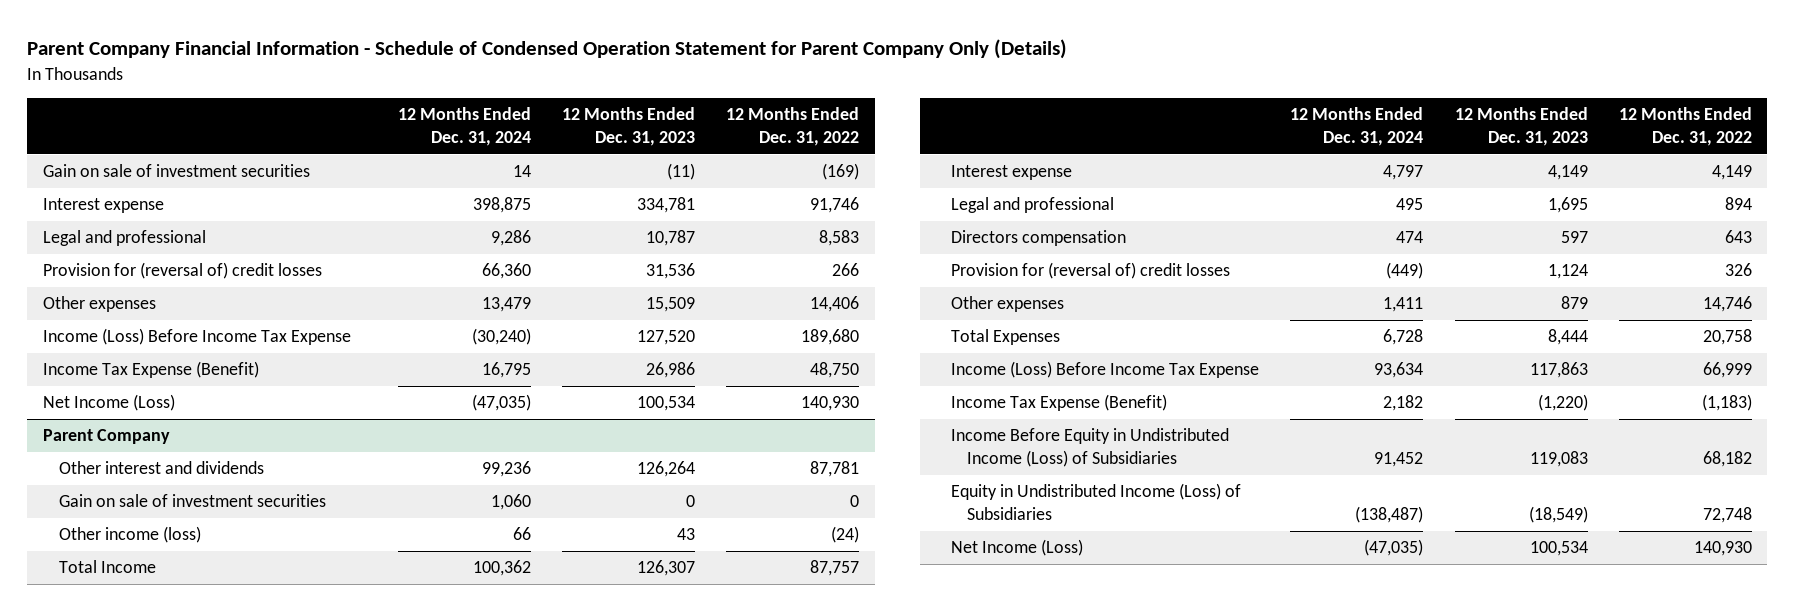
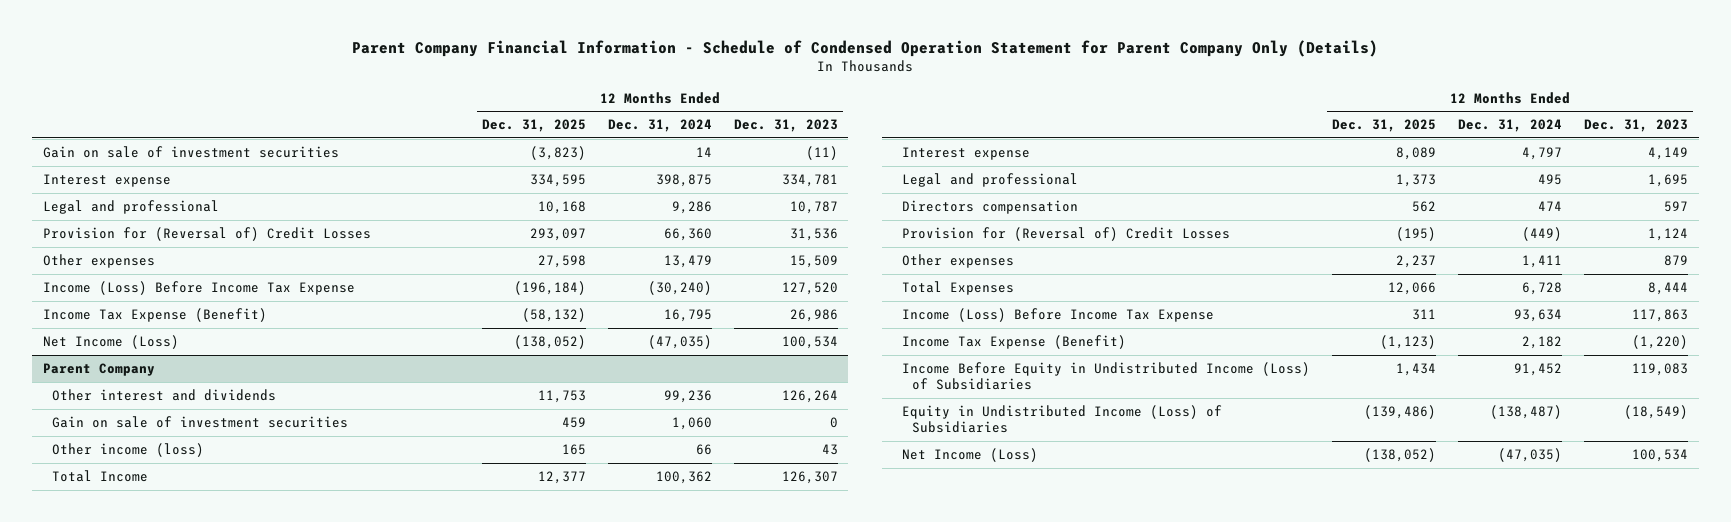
- | 12 Months Ended Dec. 31, 2024 | 12 Months Ended Dec. 31, 2023 | 12 Months Ended Dec. 31, 2022
+ | 12 Months Ended Dec. 31, 2025 | 12 Months Ended Dec. 31, 2024 | 12 Months Ended Dec. 31, 2023
- Provision for (reversal of) credit losses | 66,360 | 31,536 | 266
+ Provision for (Reversal of) Credit Losses | 293,097 | 66,360 | 31,536
@ Parent Company
- Provision for (reversal of) credit losses | (449) | 1,124 | 326
+ Provision for (Reversal of) Credit Losses | (195) | (449) | 1,124

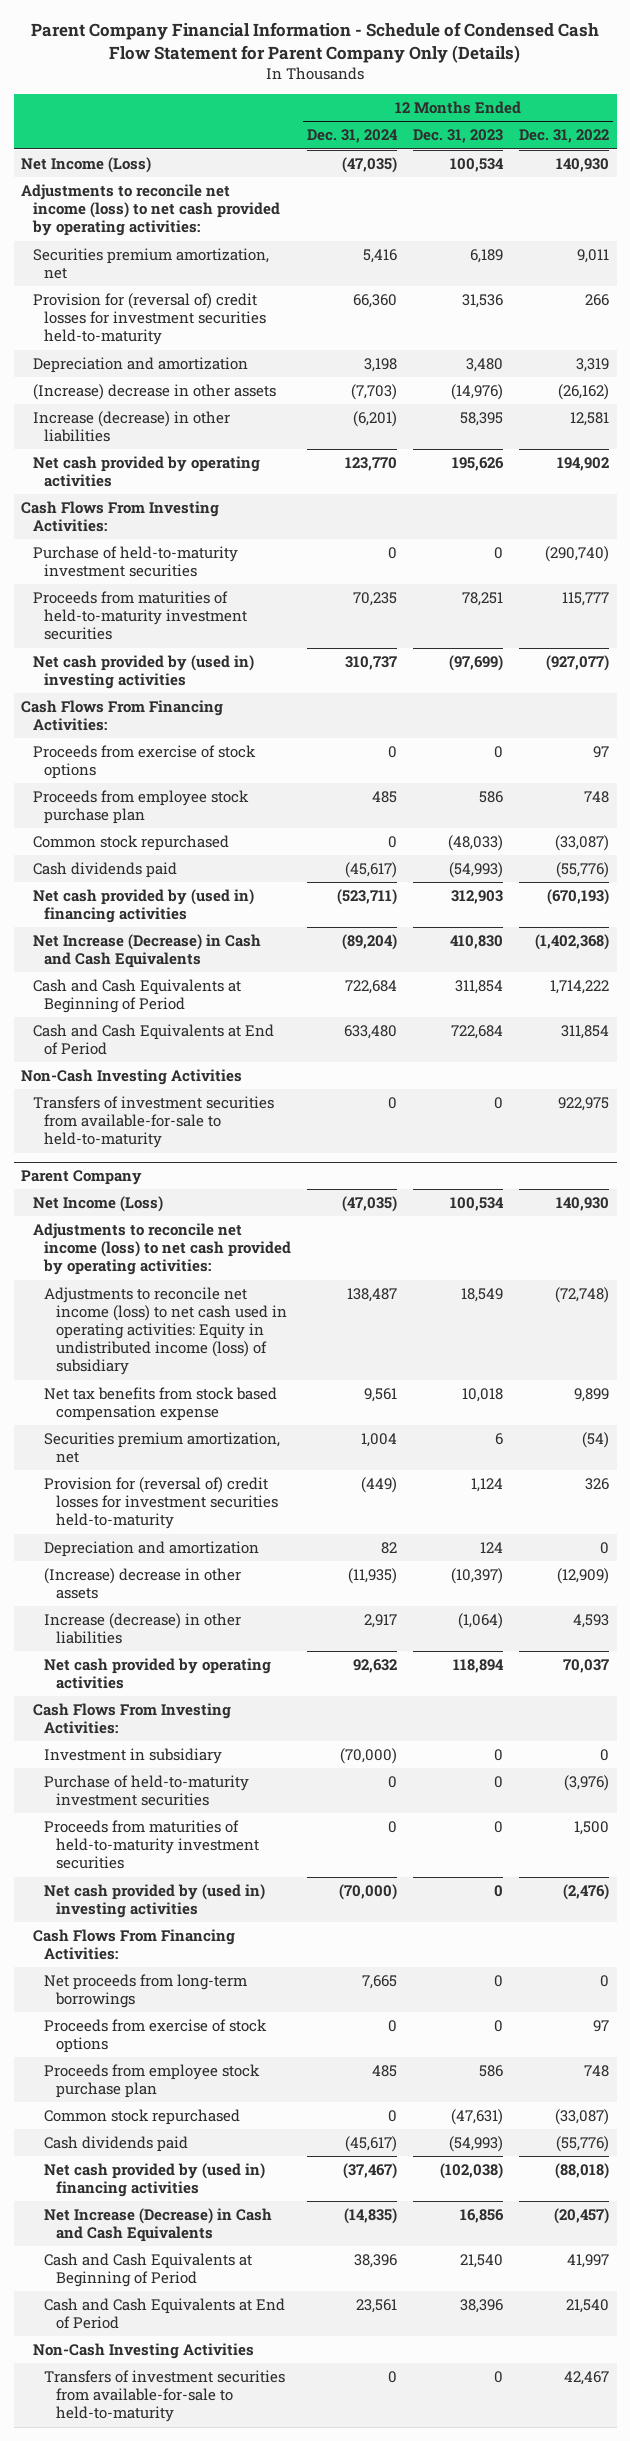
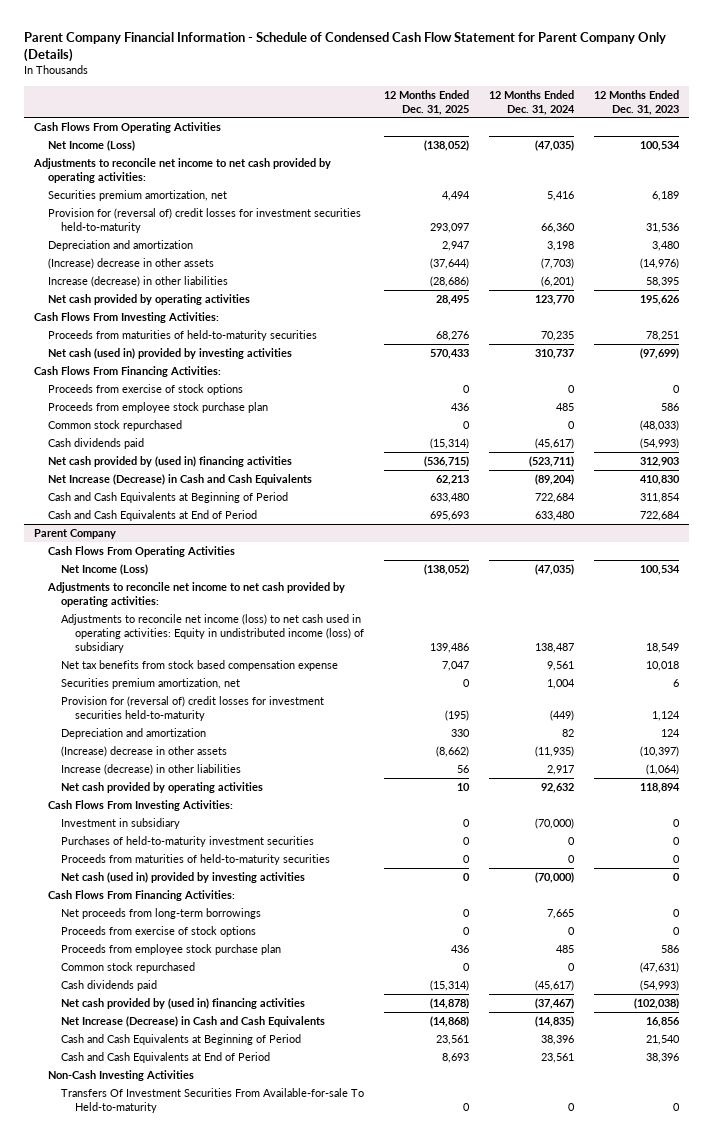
- | 12 Months Ended Dec. 31, 2024 | 12 Months Ended Dec. 31, 2023 | 12 Months Ended Dec. 31, 2022
+ | 12 Months Ended Dec. 31, 2025 | 12 Months Ended Dec. 31, 2024 | 12 Months Ended Dec. 31, 2023
+ Cash Flows From Operating Activities
- Adjustments to reconcile net income (loss) to net cash provided by operating activities:
+ Adjustments to reconcile net income to net cash provided by operating activities:
- Purchase of held-to-maturity investment securities | 0 | 0 | (290,740)
- Proceeds from maturities of held-to-maturity investment securities | 70,235 | 78,251 | 115,777
- Net cash provided by (used in) investing activities | 310,737 | (97,699) | (927,077)
+ Proceeds from maturities of held-to-maturity securities | 68,276 | 70,235 | 78,251
+ Net cash (used in) provided by investing activities | 570,433 | 310,737 | (97,699)
- Non-Cash Investing Activities
- Transfers of investment securities from available-for-sale to held-to-maturity | 0 | 0 | 922,975
@ Parent Company
+ Cash Flows From Operating Activities
- Adjustments to reconcile net income (loss) to net cash provided by operating activities:
+ Adjustments to reconcile net income to net cash provided by operating activities:
- Purchase of held-to-maturity investment securities | 0 | 0 | (3,976)
- Proceeds from maturities of held-to-maturity investment securities | 0 | 0 | 1,500
- Net cash provided by (used in) investing activities | (70,000) | 0 | (2,476)
+ Purchases of held-to-maturity investment securities | 0 | 0 | 0
+ Proceeds from maturities of held-to-maturity securities | 0 | 0 | 0
+ Net cash (used in) provided by investing activities | 0 | (70,000) | 0
- Transfers of investment securities from available-for-sale to held-to-maturity | 0 | 0 | 42,467
+ Transfers Of Investment Securities From Available-for-sale To Held-to-maturity | 0 | 0 | 0

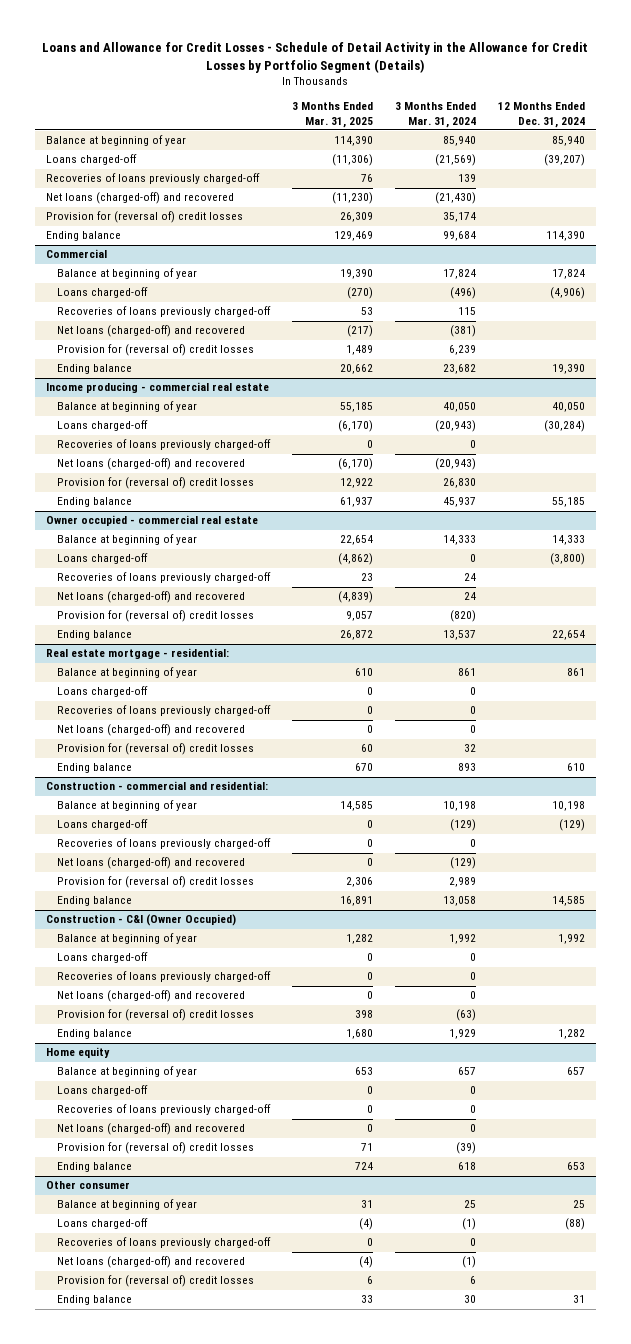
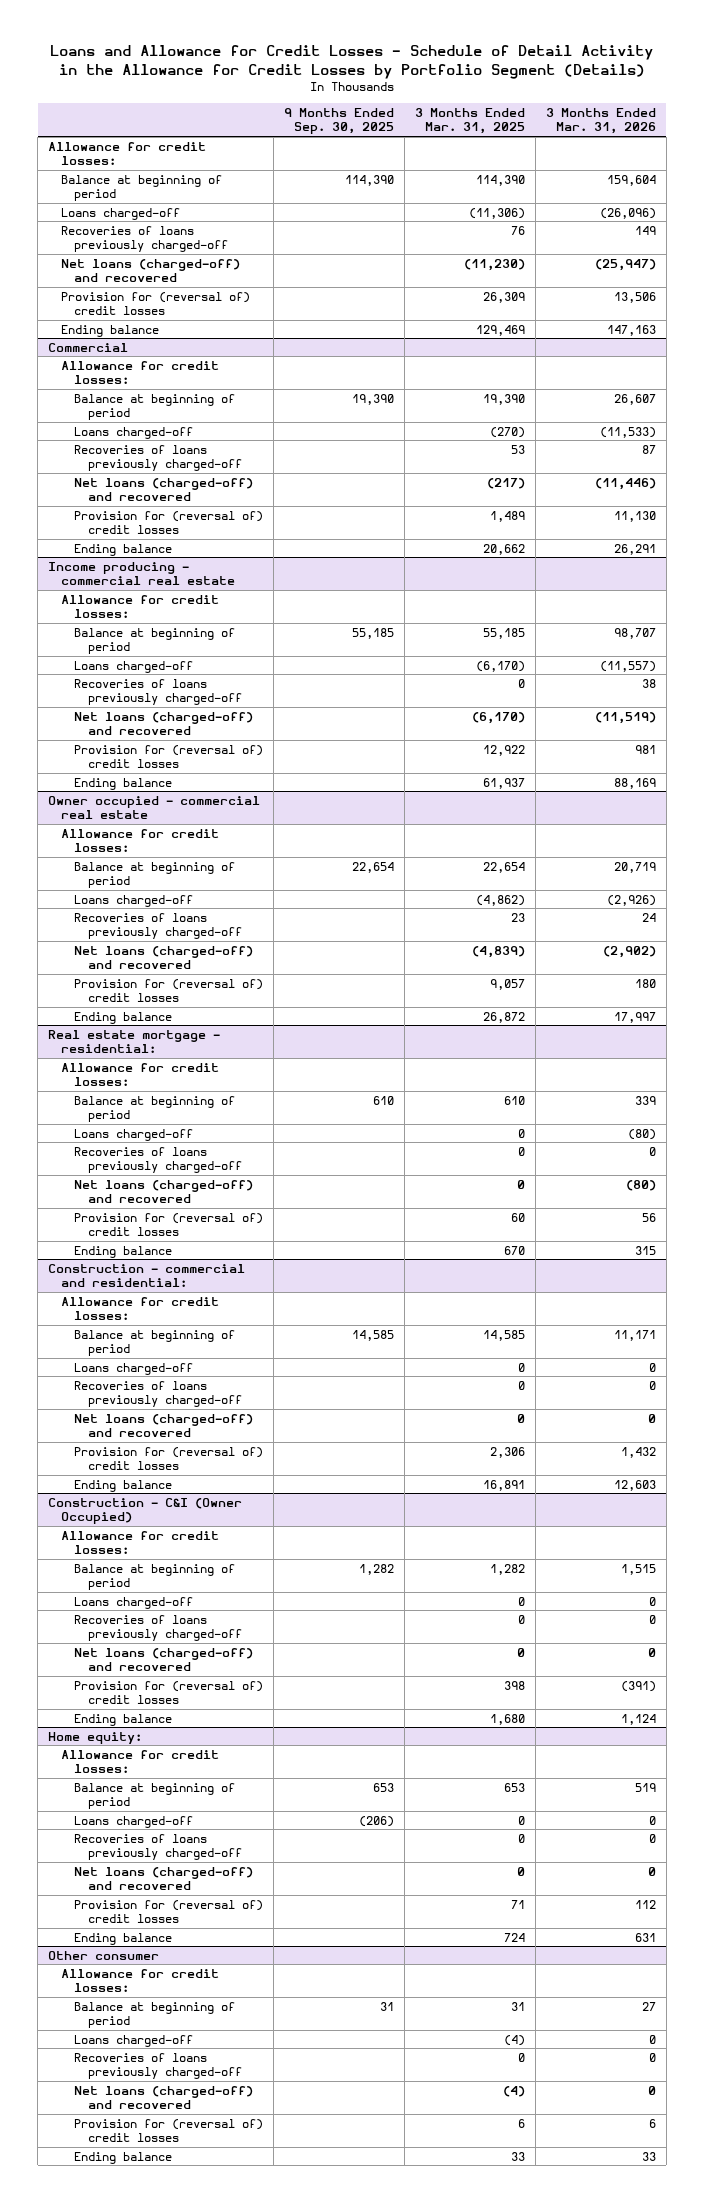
- | 3 Months Ended Mar. 31, 2025 | 3 Months Ended Mar. 31, 2024 | 12 Months Ended Dec. 31, 2024
+ | 9 Months Ended Sep. 30, 2025 | 3 Months Ended Mar. 31, 2025 | 3 Months Ended Mar. 31, 2026
- Balance at beginning of year | 114,390 | 85,940 | 85,940
+ Allowance for credit losses:
+ Balance at beginning of period | 114,390 | 114,390 | 159,604
@ Commercial
- Balance at beginning of year | 19,390 | 17,824 | 17,824
+ Allowance for credit losses:
+ Balance at beginning of period | 19,390 | 19,390 | 26,607
@ Income producing - commercial real estate
- Balance at beginning of year | 55,185 | 40,050 | 40,050
+ Allowance for credit losses:
+ Balance at beginning of period | 55,185 | 55,185 | 98,707
@ Owner occupied - commercial real estate
- Balance at beginning of year | 22,654 | 14,333 | 14,333
+ Allowance for credit losses:
+ Balance at beginning of period | 22,654 | 22,654 | 20,719
@ Real estate mortgage - residential:
- Balance at beginning of year | 610 | 861 | 861
+ Allowance for credit losses:
+ Balance at beginning of period | 610 | 610 | 339
@ Construction - commercial and residential:
- Balance at beginning of year | 14,585 | 10,198 | 10,198
+ Allowance for credit losses:
+ Balance at beginning of period | 14,585 | 14,585 | 11,171
@ Construction - C&I (Owner Occupied)
- Balance at beginning of year | 1,282 | 1,992 | 1,992
+ Allowance for credit losses:
+ Balance at beginning of period | 1,282 | 1,282 | 1,515
- Home equity
- Balance at beginning of year | 653 | 657 | 657
+ Home equity:
+ Allowance for credit losses:
+ Balance at beginning of period | 653 | 653 | 519
@ Other consumer
- Balance at beginning of year | 31 | 25 | 25
+ Allowance for credit losses:
+ Balance at beginning of period | 31 | 31 | 27

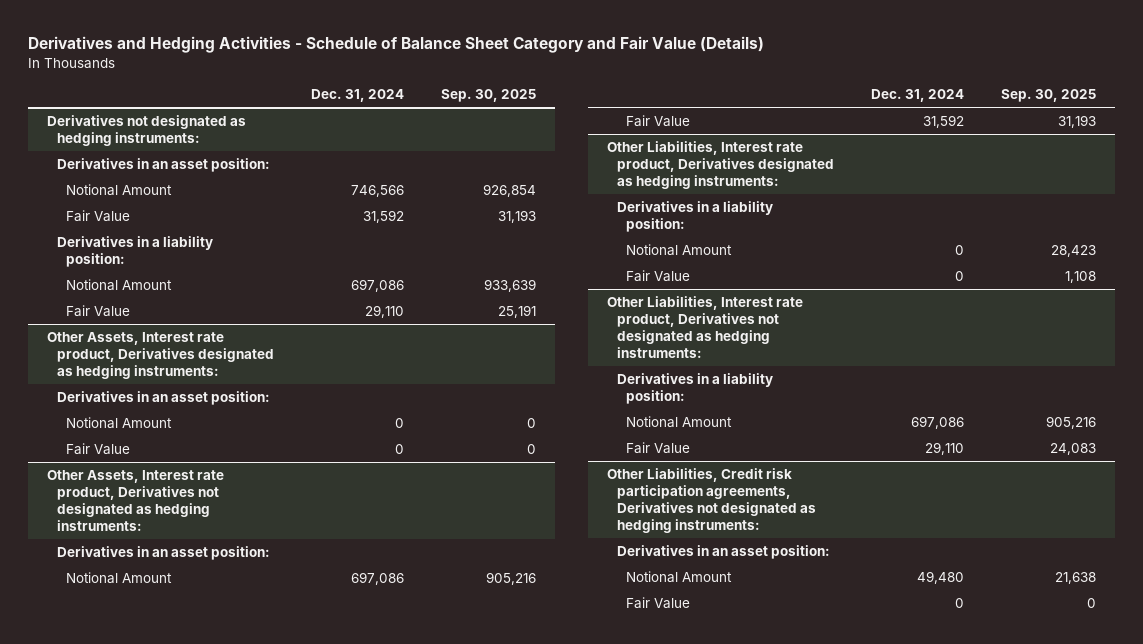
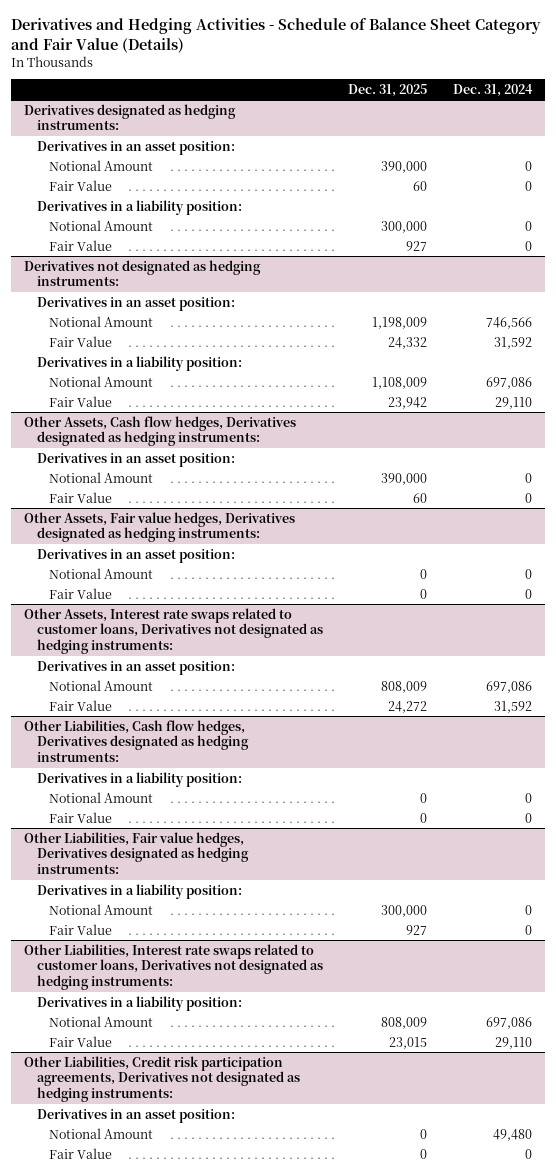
- | Dec. 31, 2024 | Sep. 30, 2025
+ | Dec. 31, 2025 | Dec. 31, 2024
+ Derivatives designated as hedging instruments:
+ Derivatives in an asset position:
+ Notional Amount | 390,000 | 0
+ Fair Value | 60 | 0
+ Derivatives in a liability position:
+ Notional Amount | 300,000 | 0
+ Fair Value | 927 | 0
- Other Assets, Interest rate product, Derivatives designated as hedging instruments:
+ Other Assets, Cash flow hedges, Derivatives designated as hedging instruments:
- Other Assets, Interest rate product, Derivatives not designated as hedging instruments:
+ Other Assets, Fair value hedges, Derivatives designated as hedging instruments:
+ Notional Amount | 0 | 0
+ Fair Value | 0 | 0
+ Other Assets, Interest rate swaps related to customer loans, Derivatives not designated as hedging instruments:
+ Derivatives in an asset position:
- Other Liabilities, Interest rate product, Derivatives designated as hedging instruments:
+ Other Liabilities, Cash flow hedges, Derivatives designated as hedging instruments:
- Other Liabilities, Interest rate product, Derivatives not designated as hedging instruments:
+ Other Liabilities, Fair value hedges, Derivatives designated as hedging instruments:
+ Notional Amount | 300,000 | 0
+ Fair Value | 927 | 0
+ Other Liabilities, Interest rate swaps related to customer loans, Derivatives not designated as hedging instruments:
+ Derivatives in a liability position:

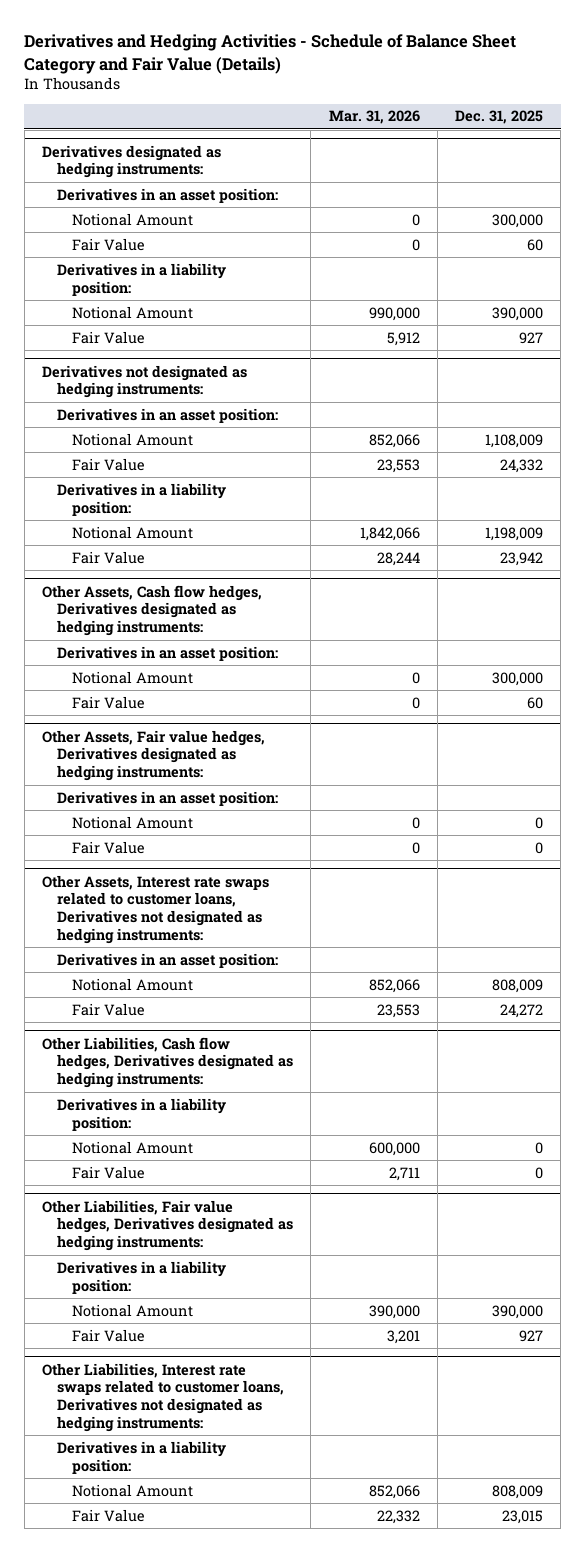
- | Dec. 31, 2025 | Dec. 31, 2024
+ | Mar. 31, 2026 | Dec. 31, 2025
@ Derivatives designated as hedging instruments:
moved up: Notional Amount | 0 | 300,000
moved down: Notional Amount | 990,000 | 390,000
@ Derivatives not designated as hedging instruments:
moved up: Notional Amount | 852,066 | 1,108,009
moved down: Notional Amount | 1,842,066 | 1,198,009
@ Other Assets, Cash flow hedges, Derivatives designated as hedging instruments:
- Notional Amount | 390,000 | 0
+ Notional Amount | 0 | 300,000
@ Other Liabilities, Fair value hedges, Derivatives designated as hedging instruments:
- Notional Amount | 300,000 | 0
+ Notional Amount | 390,000 | 390,000
- Other Liabilities, Credit risk participation agreements, Derivatives not designated as hedging instruments:
- Derivatives in an asset position:
- Notional Amount | 0 | 49,480
- Fair Value | 0 | 0

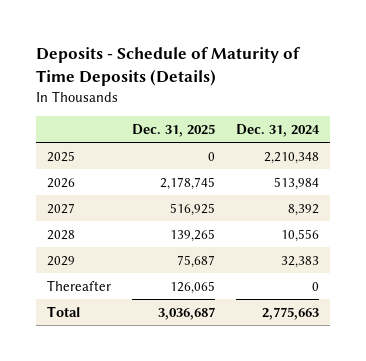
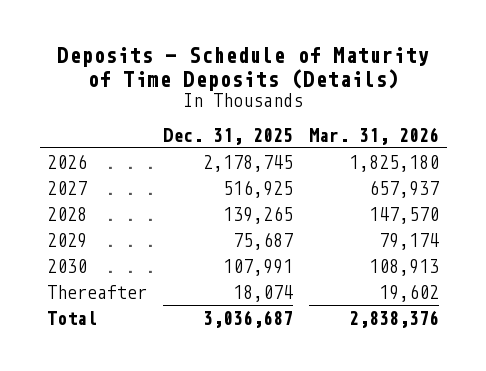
- | Dec. 31, 2025 | Dec. 31, 2024
+ | Dec. 31, 2025 | Mar. 31, 2026
- 2025 | 0 | 2,210,348
- Thereafter | 126,065 | 0
+ 2030 | 107,991 | 108,913
+ Thereafter | 18,074 | 19,602

